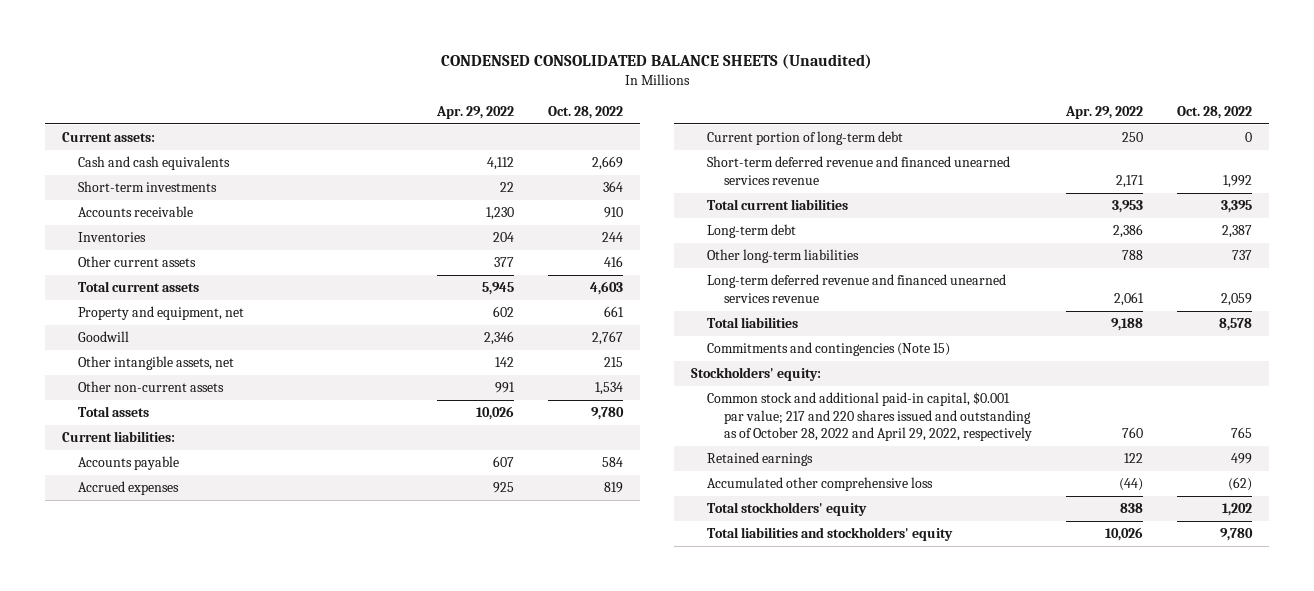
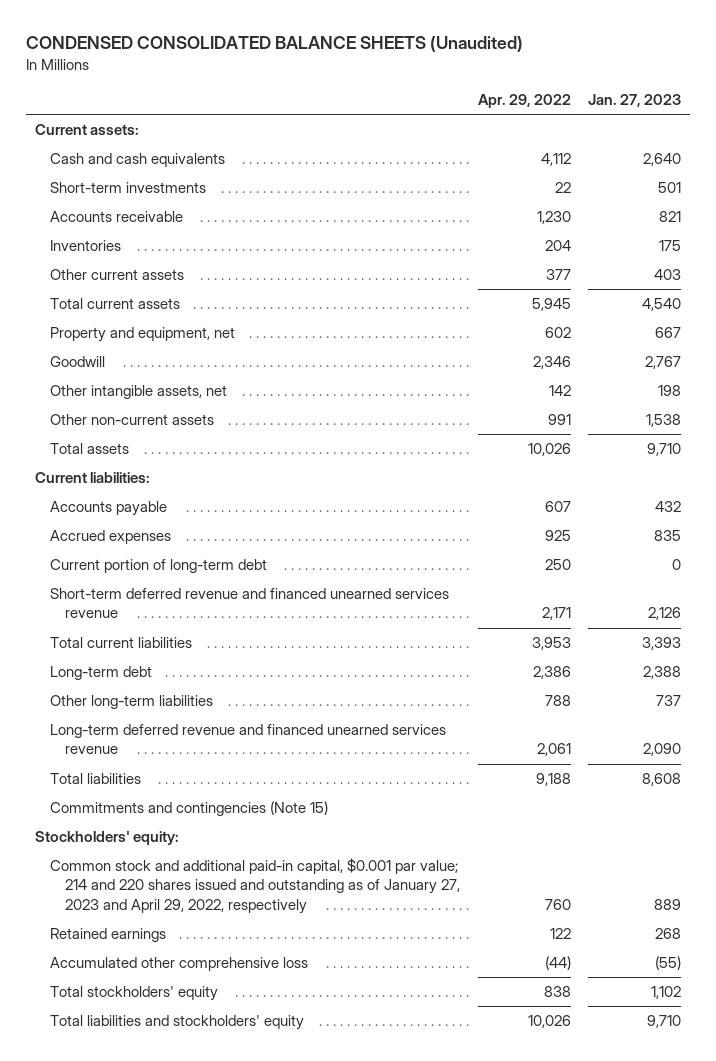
- | Apr. 29, 2022 | Oct. 28, 2022
+ | Apr. 29, 2022 | Jan. 27, 2023
- Common stock and additional paid-in capital, $0.001 par value; 217 and 220 shares issued and outstanding as of October 28, 2022 and April 29, 2022, respectively | 760 | 765
+ Common stock and additional paid-in capital, $0.001 par value; 214 and 220 shares issued and outstanding as of January 27, 2023 and April 29, 2022, respectively | 760 | 889

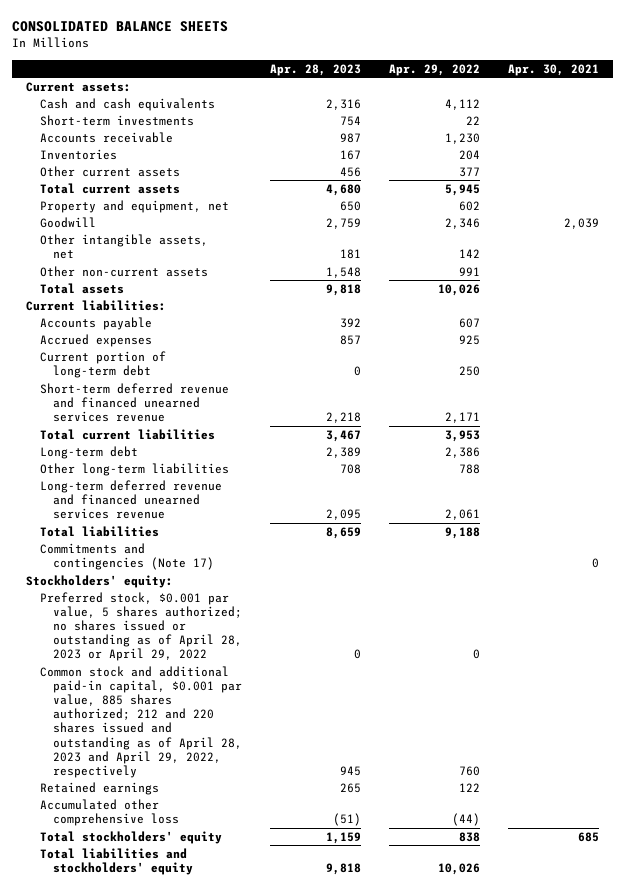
- CONDENSED CONSOLIDATED BALANCE SHEETS (Unaudited)
+ CONSOLIDATED BALANCE SHEETS
- | Apr. 29, 2022 | Jan. 27, 2023
+ | Apr. 28, 2023 | Apr. 29, 2022 | Apr. 30, 2021
- Commitments and contingencies (Note 15)
+ Commitments and contingencies (Note 17) | | | 0
- Common stock and additional paid-in capital, $0.001 par value; 214 and 220 shares issued and outstanding as of January 27, 2023 and April 29, 2022, respectively | 760 | 889
+ Preferred stock, $0.001 par value, 5 shares authorized; no shares issued or outstanding as of April 28, 2023 or April 29, 2022 | 0 | 0 |
+ Common stock and additional paid-in capital, $0.001 par value, 885 shares authorized; 212 and 220 shares issued and outstanding as of April 28, 2023 and April 29, 2022, respectively | 945 | 760 |

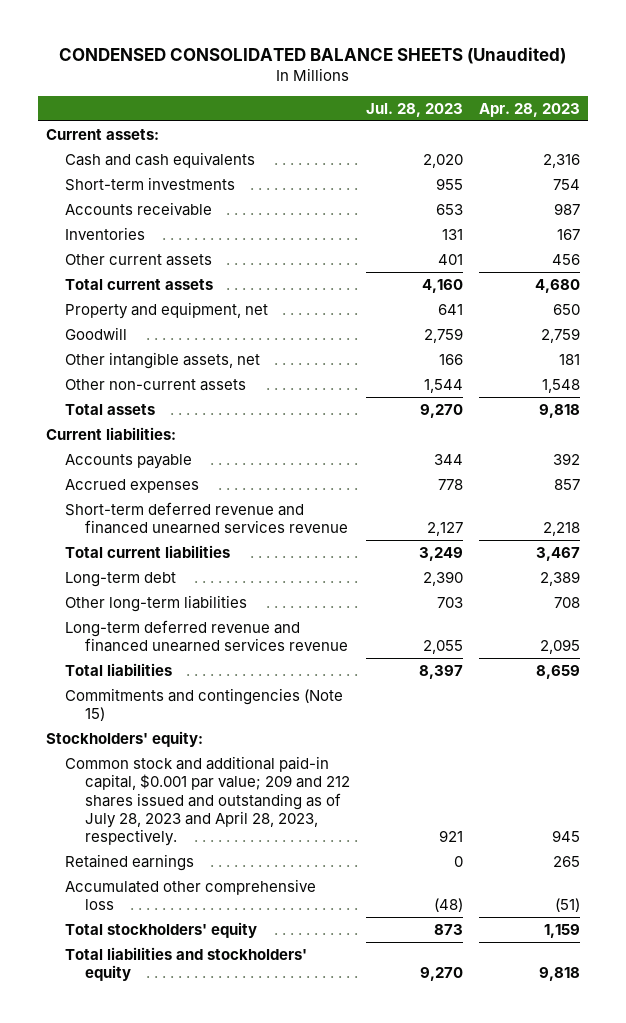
- CONSOLIDATED BALANCE SHEETS
+ CONDENSED CONSOLIDATED BALANCE SHEETS (Unaudited)
- | Apr. 28, 2023 | Apr. 29, 2022 | Apr. 30, 2021
+ | Jul. 28, 2023 | Apr. 28, 2023
- Current portion of long-term debt | 0 | 250 |
- Commitments and contingencies (Note 17) | | | 0
+ Commitments and contingencies (Note 15)
- Preferred stock, $0.001 par value, 5 shares authorized; no shares issued or outstanding as of April 28, 2023 or April 29, 2022 | 0 | 0 |
- Common stock and additional paid-in capital, $0.001 par value, 885 shares authorized; 212 and 220 shares issued and outstanding as of April 28, 2023 and April 29, 2022, respectively | 945 | 760 |
+ Common stock and additional paid-in capital, $0.001 par value; 209 and 212 shares issued and outstanding as of July 28, 2023 and April 28, 2023, respectively. | 921 | 945

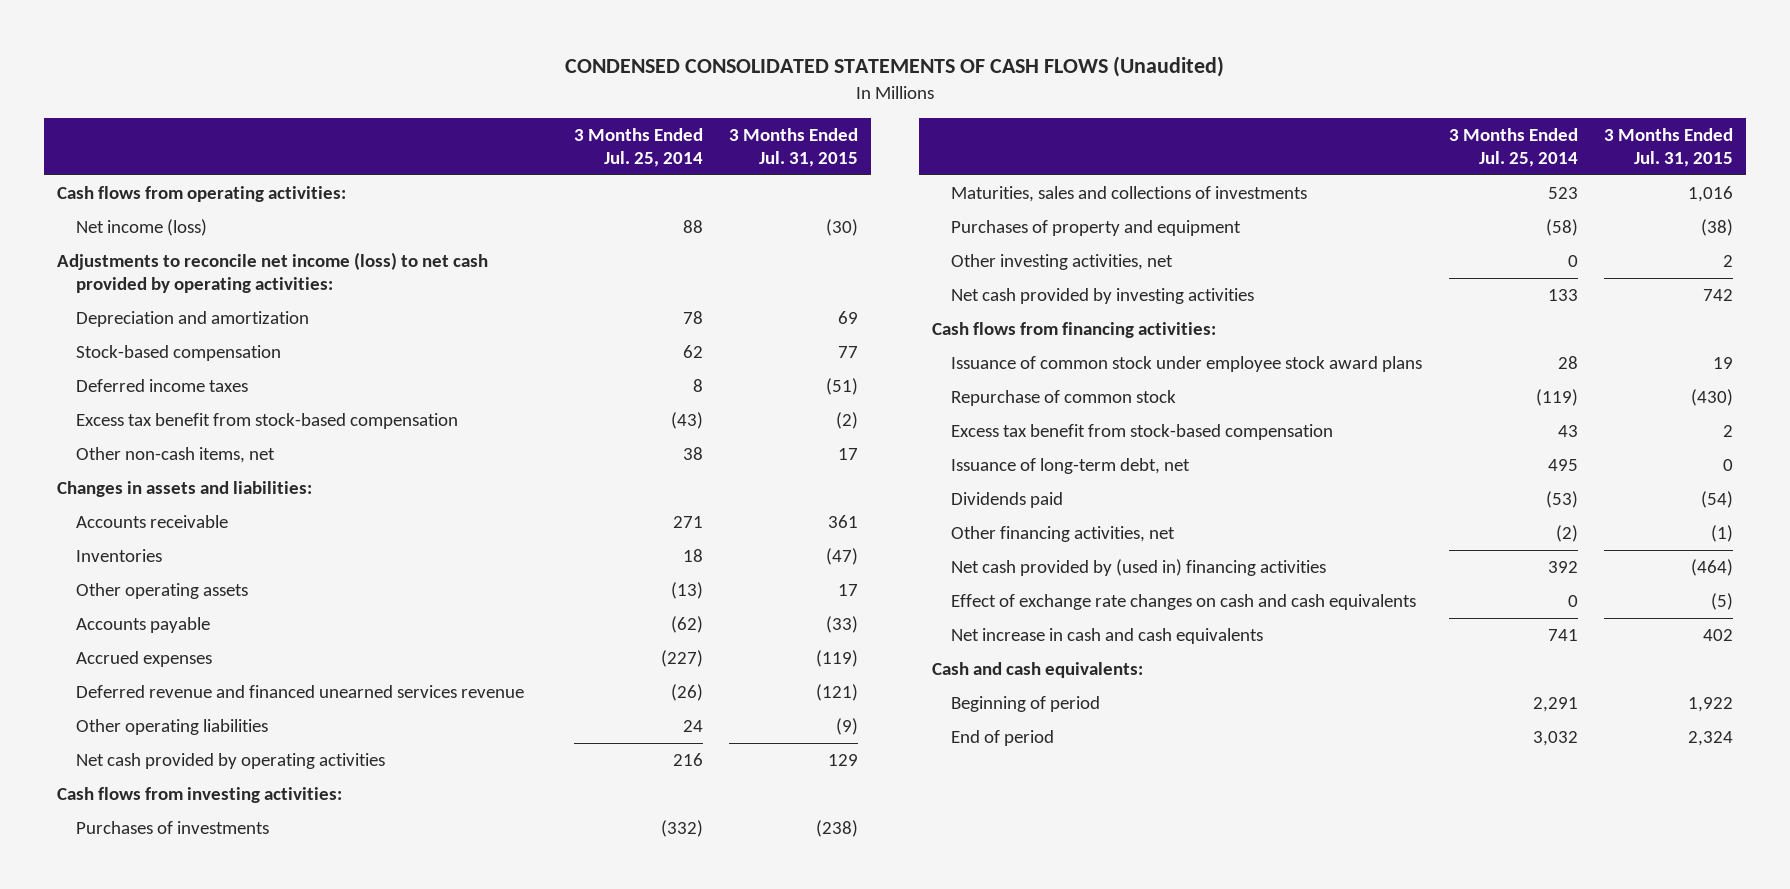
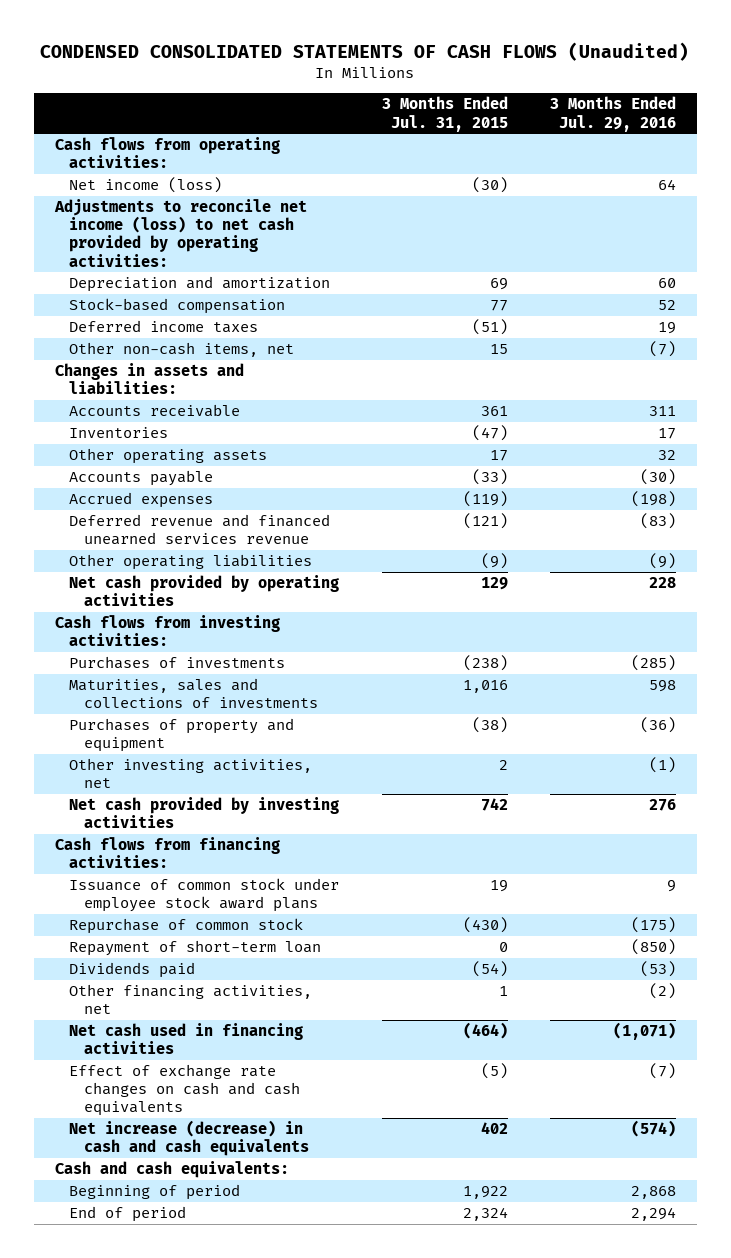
- | 3 Months Ended Jul. 25, 2014 | 3 Months Ended Jul. 31, 2015
+ | 3 Months Ended Jul. 31, 2015 | 3 Months Ended Jul. 29, 2016
- Excess tax benefit from stock-based compensation | (43) | (2)
- Other non-cash items, net | 38 | 17
+ Other non-cash items, net | 15 | (7)
- Excess tax benefit from stock-based compensation | 43 | 2
- Issuance of long-term debt, net | 495 | 0
+ Repayment of short-term loan | 0 | (850)
- Other financing activities, net | (2) | (1)
- Net cash provided by (used in) financing activities | 392 | (464)
+ Other financing activities, net | 1 | (2)
+ Net cash used in financing activities | (464) | (1,071)
- Net increase in cash and cash equivalents | 741 | 402
+ Net increase (decrease) in cash and cash equivalents | 402 | (574)

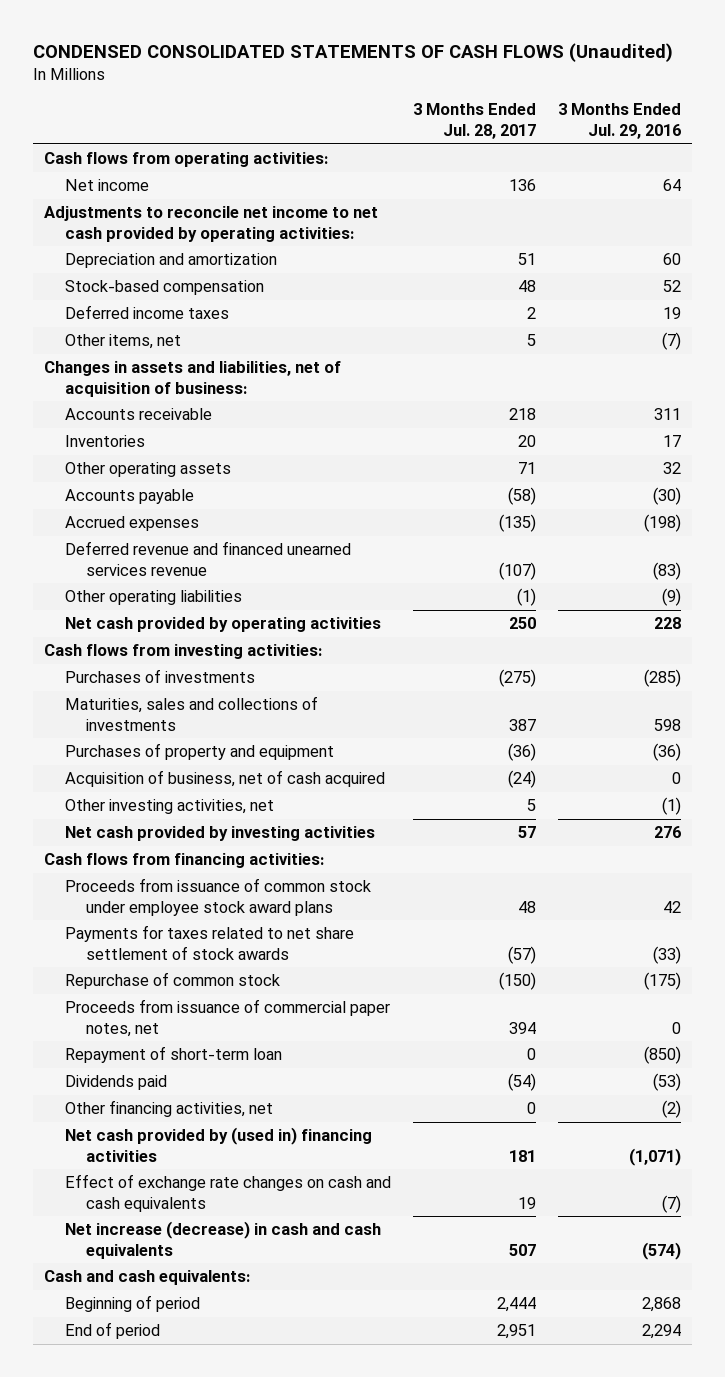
- | 3 Months Ended Jul. 31, 2015 | 3 Months Ended Jul. 29, 2016
+ | 3 Months Ended Jul. 28, 2017 | 3 Months Ended Jul. 29, 2016
- Net income (loss) | (30) | 64
- Adjustments to reconcile net income (loss) to net cash provided by operating activities:
+ Net income | 136 | 64
+ Adjustments to reconcile net income to net cash provided by operating activities:
- Other non-cash items, net | 15 | (7)
- Changes in assets and liabilities:
+ Other items, net | 5 | (7)
+ Changes in assets and liabilities, net of acquisition of business:
+ Acquisition of business, net of cash acquired | (24) | 0
- Issuance of common stock under employee stock award plans | 19 | 9
+ Proceeds from issuance of common stock under employee stock award plans | 48 | 42
+ Payments for taxes related to net share settlement of stock awards | (57) | (33)
+ Proceeds from issuance of commercial paper notes, net | 394 | 0
- Net cash used in financing activities | (464) | (1,071)
+ Net cash provided by (used in) financing activities | 181 | (1,071)

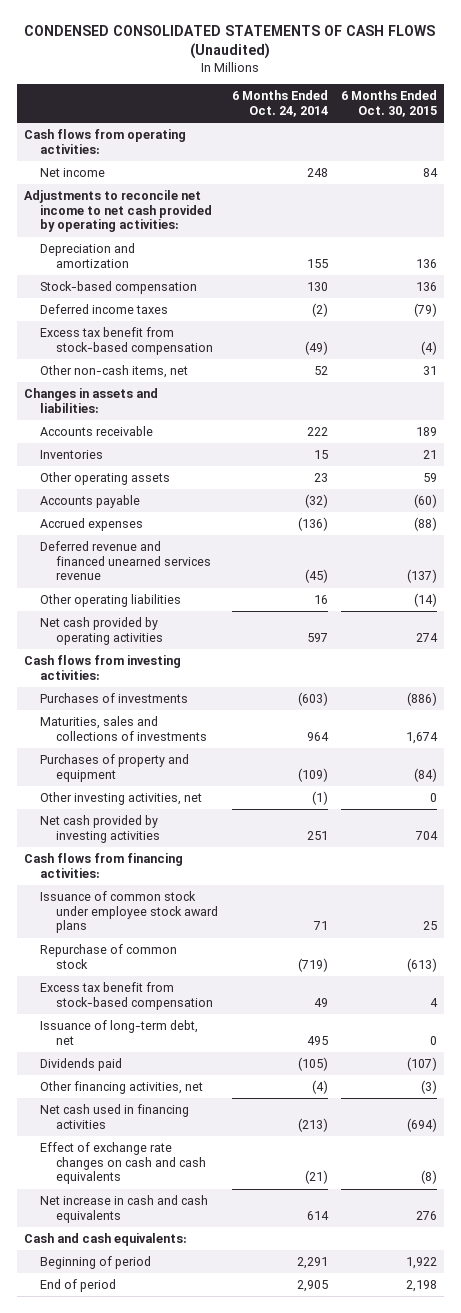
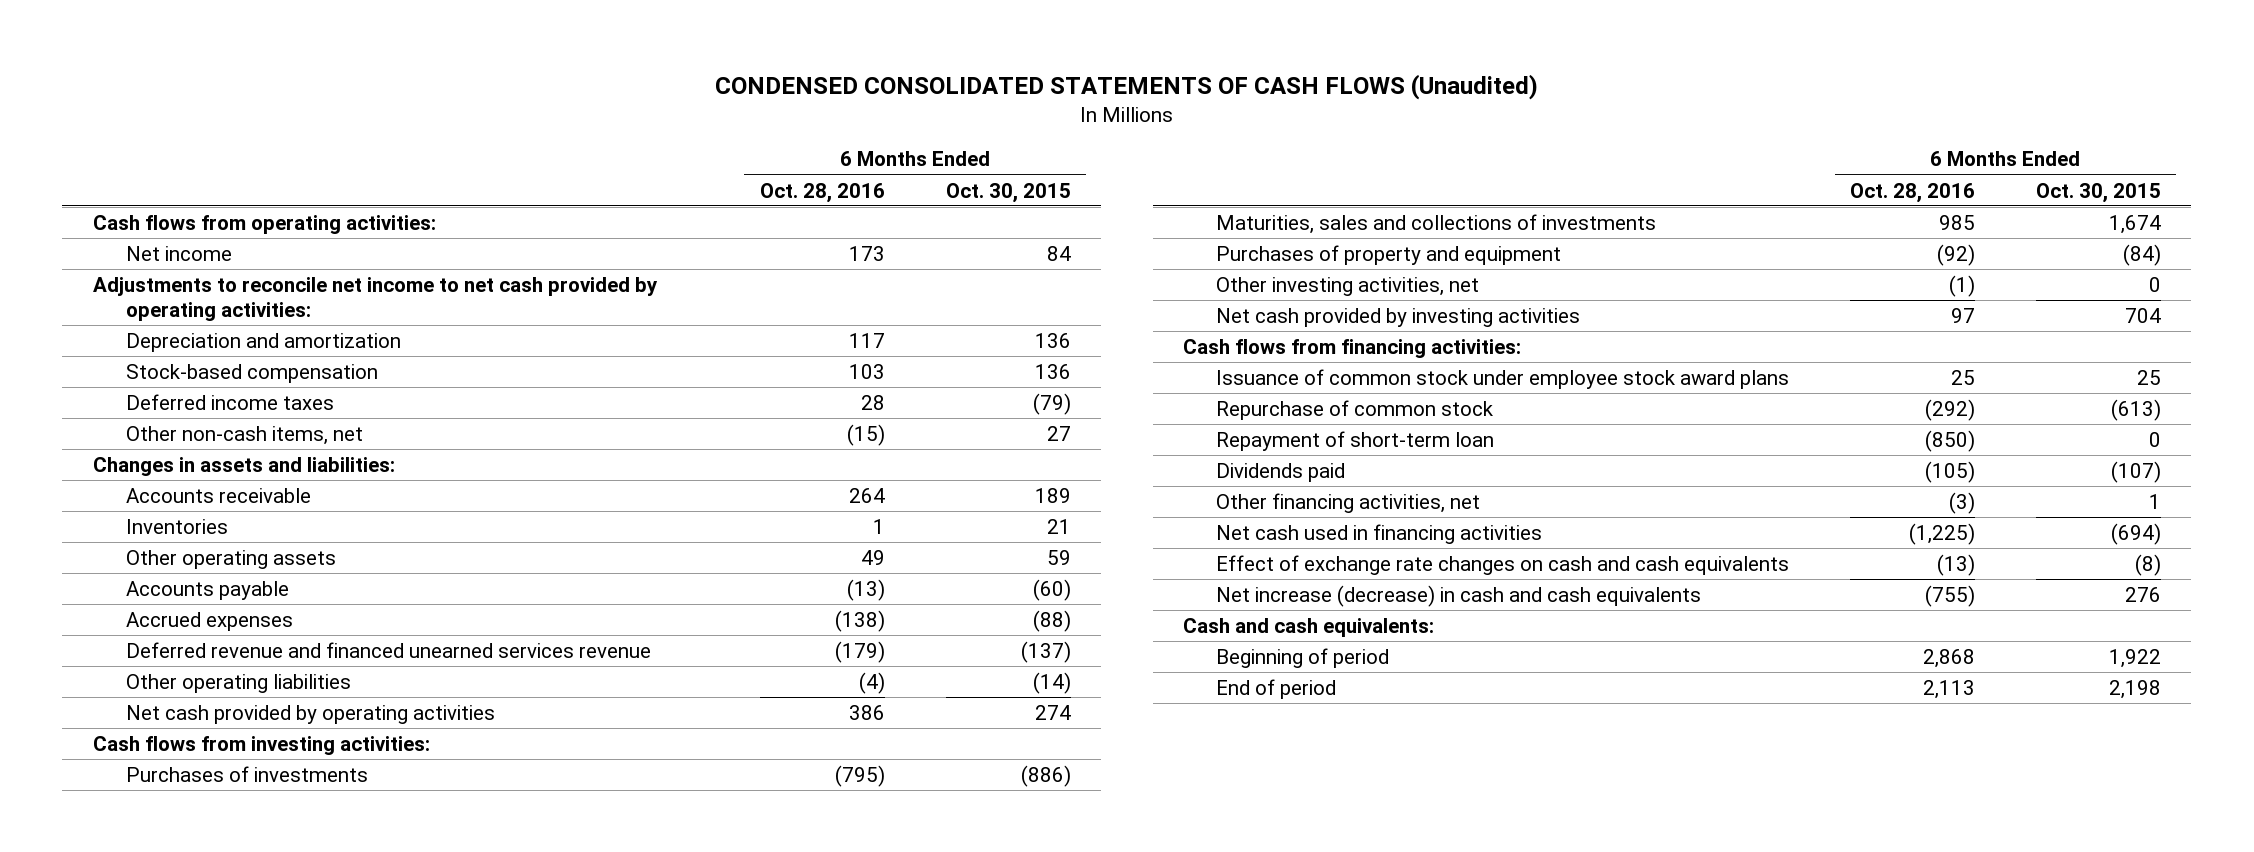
- | 6 Months Ended Oct. 24, 2014 | 6 Months Ended Oct. 30, 2015
+ | 6 Months Ended Oct. 28, 2016 | 6 Months Ended Oct. 30, 2015
- Excess tax benefit from stock-based compensation | (49) | (4)
- Other non-cash items, net | 52 | 31
+ Other non-cash items, net | (15) | 27
- Excess tax benefit from stock-based compensation | 49 | 4
- Issuance of long-term debt, net | 495 | 0
+ Repayment of short-term loan | (850) | 0
- Other financing activities, net | (4) | (3)
+ Other financing activities, net | (3) | 1
- Net increase in cash and cash equivalents | 614 | 276
+ Net increase (decrease) in cash and cash equivalents | (755) | 276

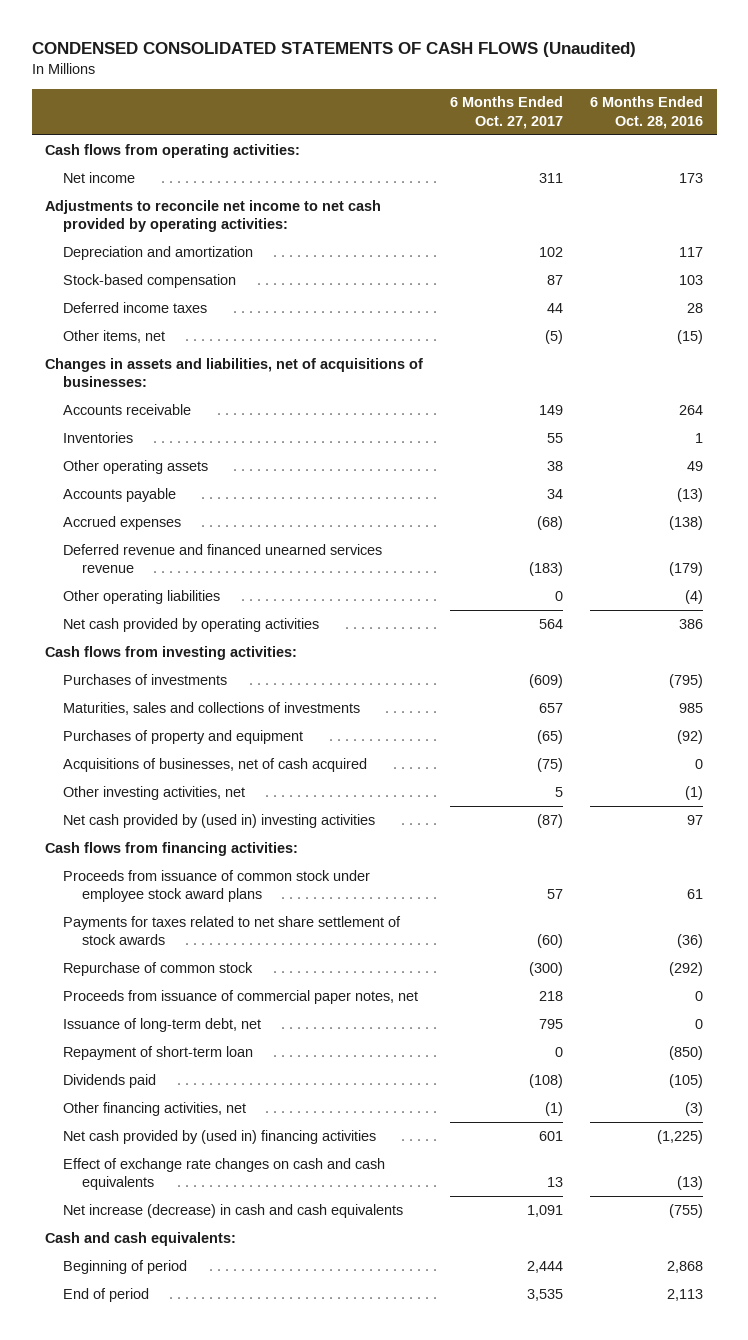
- | 6 Months Ended Oct. 28, 2016 | 6 Months Ended Oct. 30, 2015
+ | 6 Months Ended Oct. 27, 2017 | 6 Months Ended Oct. 28, 2016
- Other non-cash items, net | (15) | 27
- Changes in assets and liabilities:
+ Other items, net | (5) | (15)
+ Changes in assets and liabilities, net of acquisitions of businesses:
+ Acquisitions of businesses, net of cash acquired | (75) | 0
- Net cash provided by investing activities | 97 | 704
+ Net cash provided by (used in) investing activities | (87) | 97
- Issuance of common stock under employee stock award plans | 25 | 25
+ Proceeds from issuance of common stock under employee stock award plans | 57 | 61
+ Payments for taxes related to net share settlement of stock awards | (60) | (36)
+ Proceeds from issuance of commercial paper notes, net | 218 | 0
+ Issuance of long-term debt, net | 795 | 0
- Net cash used in financing activities | (1,225) | (694)
+ Net cash provided by (used in) financing activities | 601 | (1,225)

